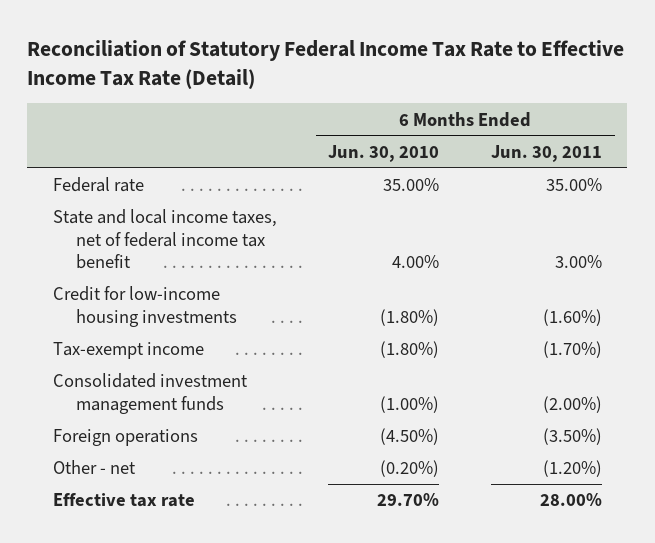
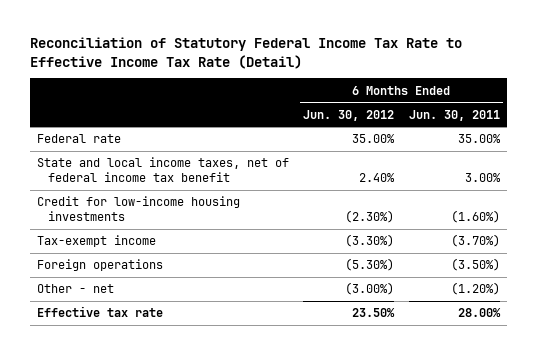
- | 6 Months Ended Jun. 30, 2010 | 6 Months Ended Jun. 30, 2011
+ | 6 Months Ended Jun. 30, 2012 | 6 Months Ended Jun. 30, 2011
- Tax-exempt income | (1.80%) | (1.70%)
- Consolidated investment management funds | (1.00%) | (2.00%)
+ Tax-exempt income | (3.30%) | (3.70%)

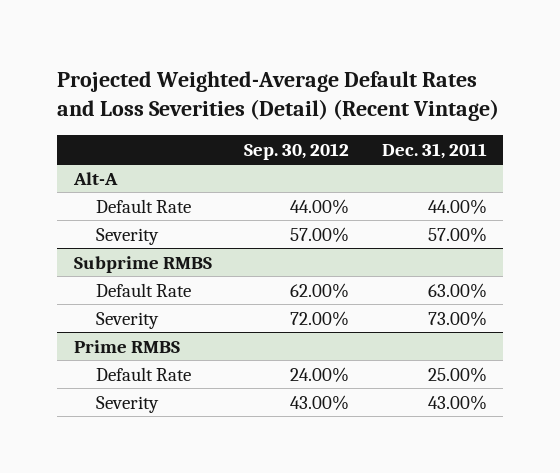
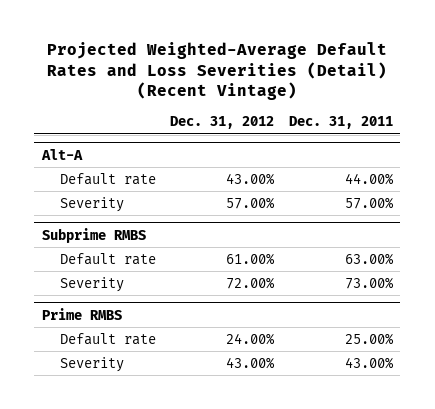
- | Sep. 30, 2012 | Dec. 31, 2011
+ | Dec. 31, 2012 | Dec. 31, 2011
@ Alt-A
- Default Rate | 44.00% | 44.00%
+ Default rate | 43.00% | 44.00%
@ Subprime RMBS
- Default Rate | 62.00% | 63.00%
+ Default rate | 61.00% | 63.00%
@ Prime RMBS
- Default Rate | 24.00% | 25.00%
+ Default rate | 24.00% | 25.00%

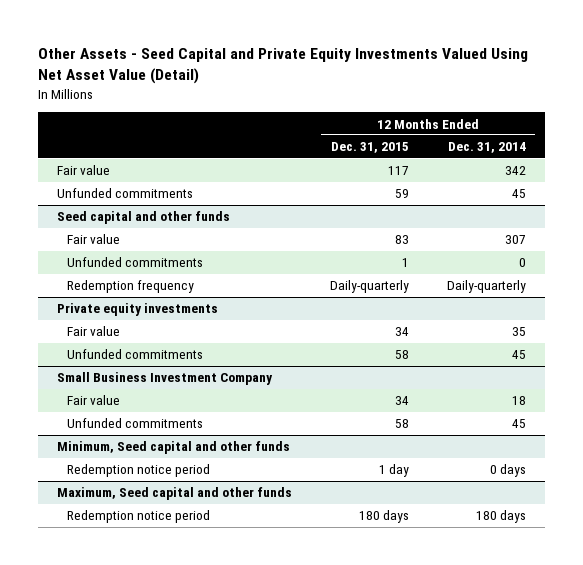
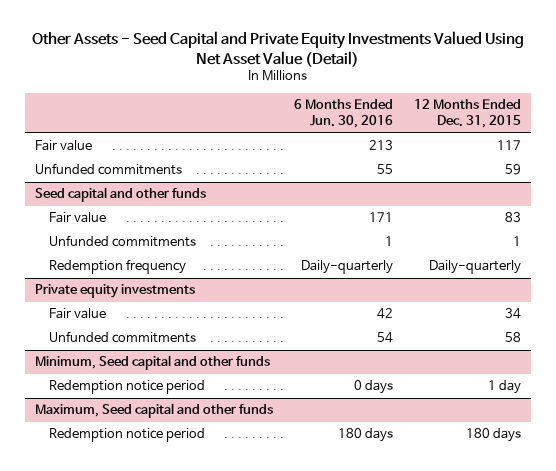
- | 12 Months Ended Dec. 31, 2015 | 12 Months Ended Dec. 31, 2014
+ | 6 Months Ended Jun. 30, 2016 | 12 Months Ended Dec. 31, 2015
- Small Business Investment Company
- Fair value | 34 | 18
- Unfunded commitments | 58 | 45

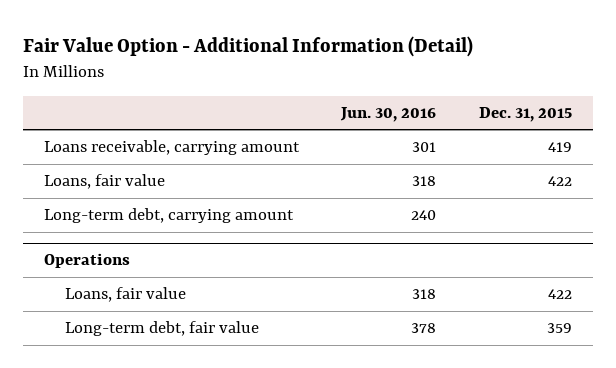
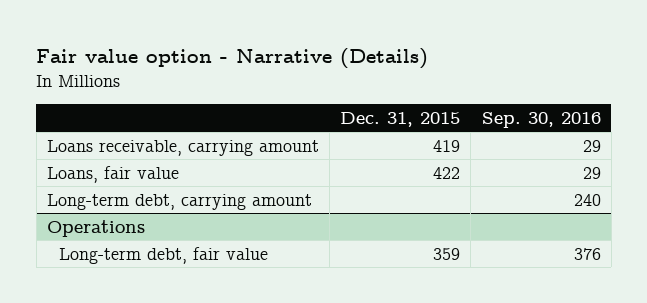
- Fair Value Option - Additional Information (Detail)
+ Fair value option - Narrative (Details)
- | Jun. 30, 2016 | Dec. 31, 2015
+ | Dec. 31, 2015 | Sep. 30, 2016
@ Operations
- Loans, fair value | 318 | 422

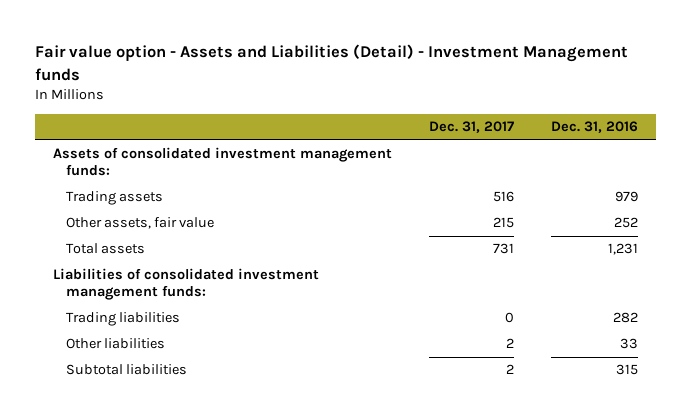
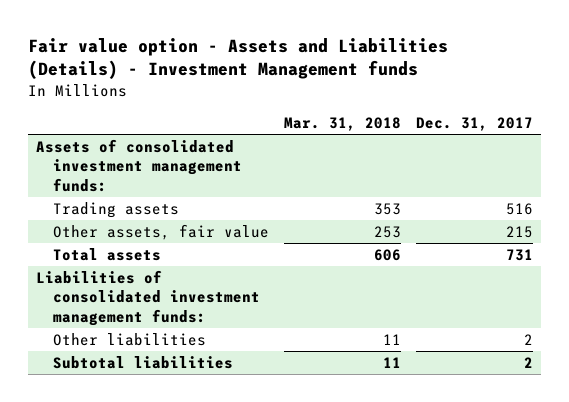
- Fair value option - Assets and Liabilities (Detail) - Investment Management funds
+ Fair value option - Assets and Liabilities (Details) - Investment Management funds
- | Dec. 31, 2017 | Dec. 31, 2016
+ | Mar. 31, 2018 | Dec. 31, 2017
- Trading liabilities | 0 | 282

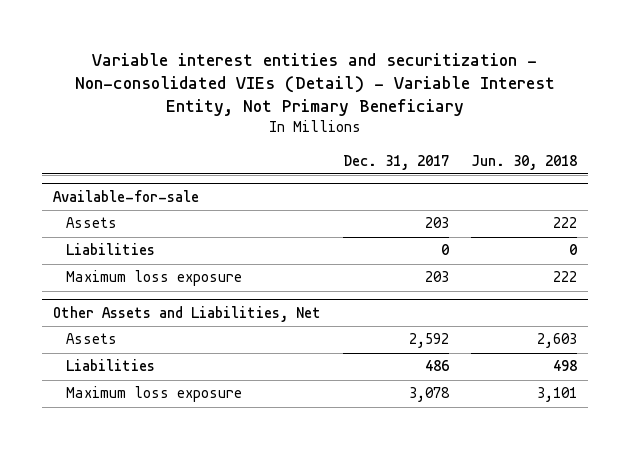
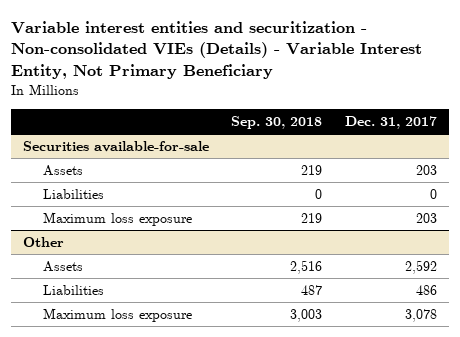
- Variable interest entities and securitization - Non-consolidated VIEs (Detail) - Variable Interest Entity, Not Primary Beneficiary
+ Variable interest entities and securitization - Non-consolidated VIEs (Details) - Variable Interest Entity, Not Primary Beneficiary
- | Dec. 31, 2017 | Jun. 30, 2018
+ | Sep. 30, 2018 | Dec. 31, 2017
- Available-for-sale
+ Securities available-for-sale
- Other Assets and Liabilities, Net
+ Other

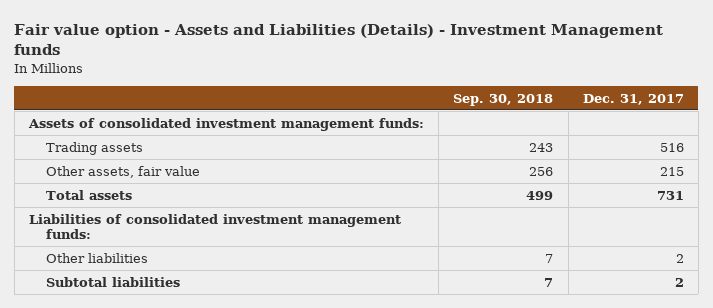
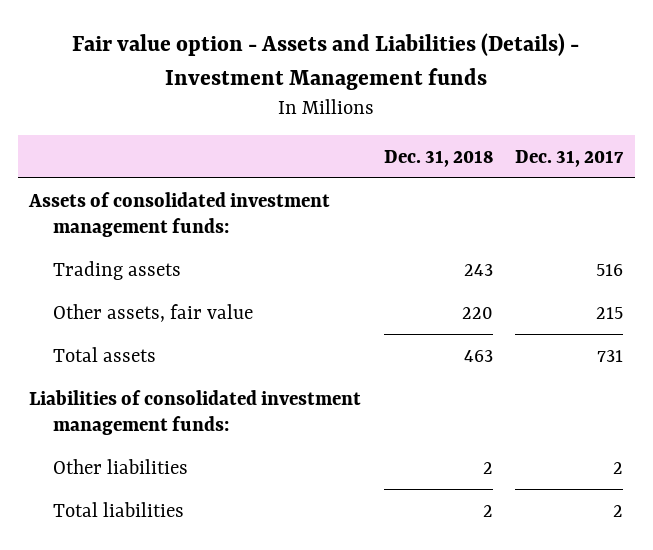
- | Sep. 30, 2018 | Dec. 31, 2017
+ | Dec. 31, 2018 | Dec. 31, 2017
- Subtotal liabilities | 7 | 2
+ Total liabilities | 2 | 2

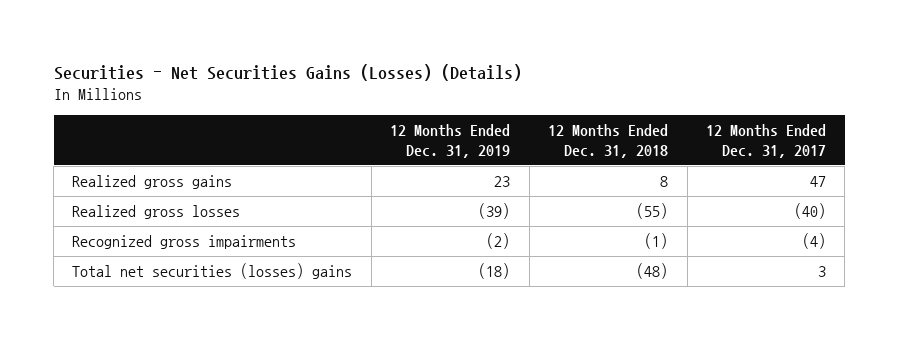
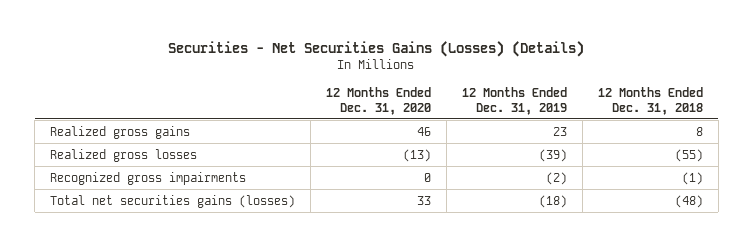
- | 12 Months Ended Dec. 31, 2019 | 12 Months Ended Dec. 31, 2018 | 12 Months Ended Dec. 31, 2017
+ | 12 Months Ended Dec. 31, 2020 | 12 Months Ended Dec. 31, 2019 | 12 Months Ended Dec. 31, 2018
- Total net securities (losses) gains | (18) | (48) | 3
+ Total net securities gains (losses) | 33 | (18) | (48)

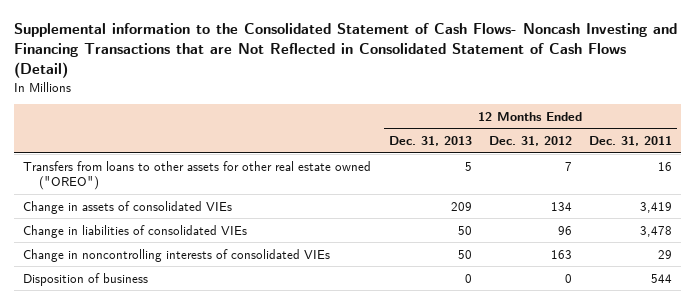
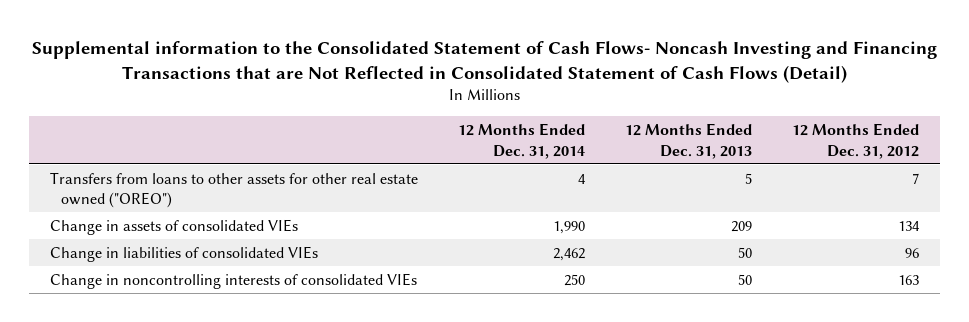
- | 12 Months Ended Dec. 31, 2013 | 12 Months Ended Dec. 31, 2012 | 12 Months Ended Dec. 31, 2011
+ | 12 Months Ended Dec. 31, 2014 | 12 Months Ended Dec. 31, 2013 | 12 Months Ended Dec. 31, 2012
- Disposition of business | 0 | 0 | 544

